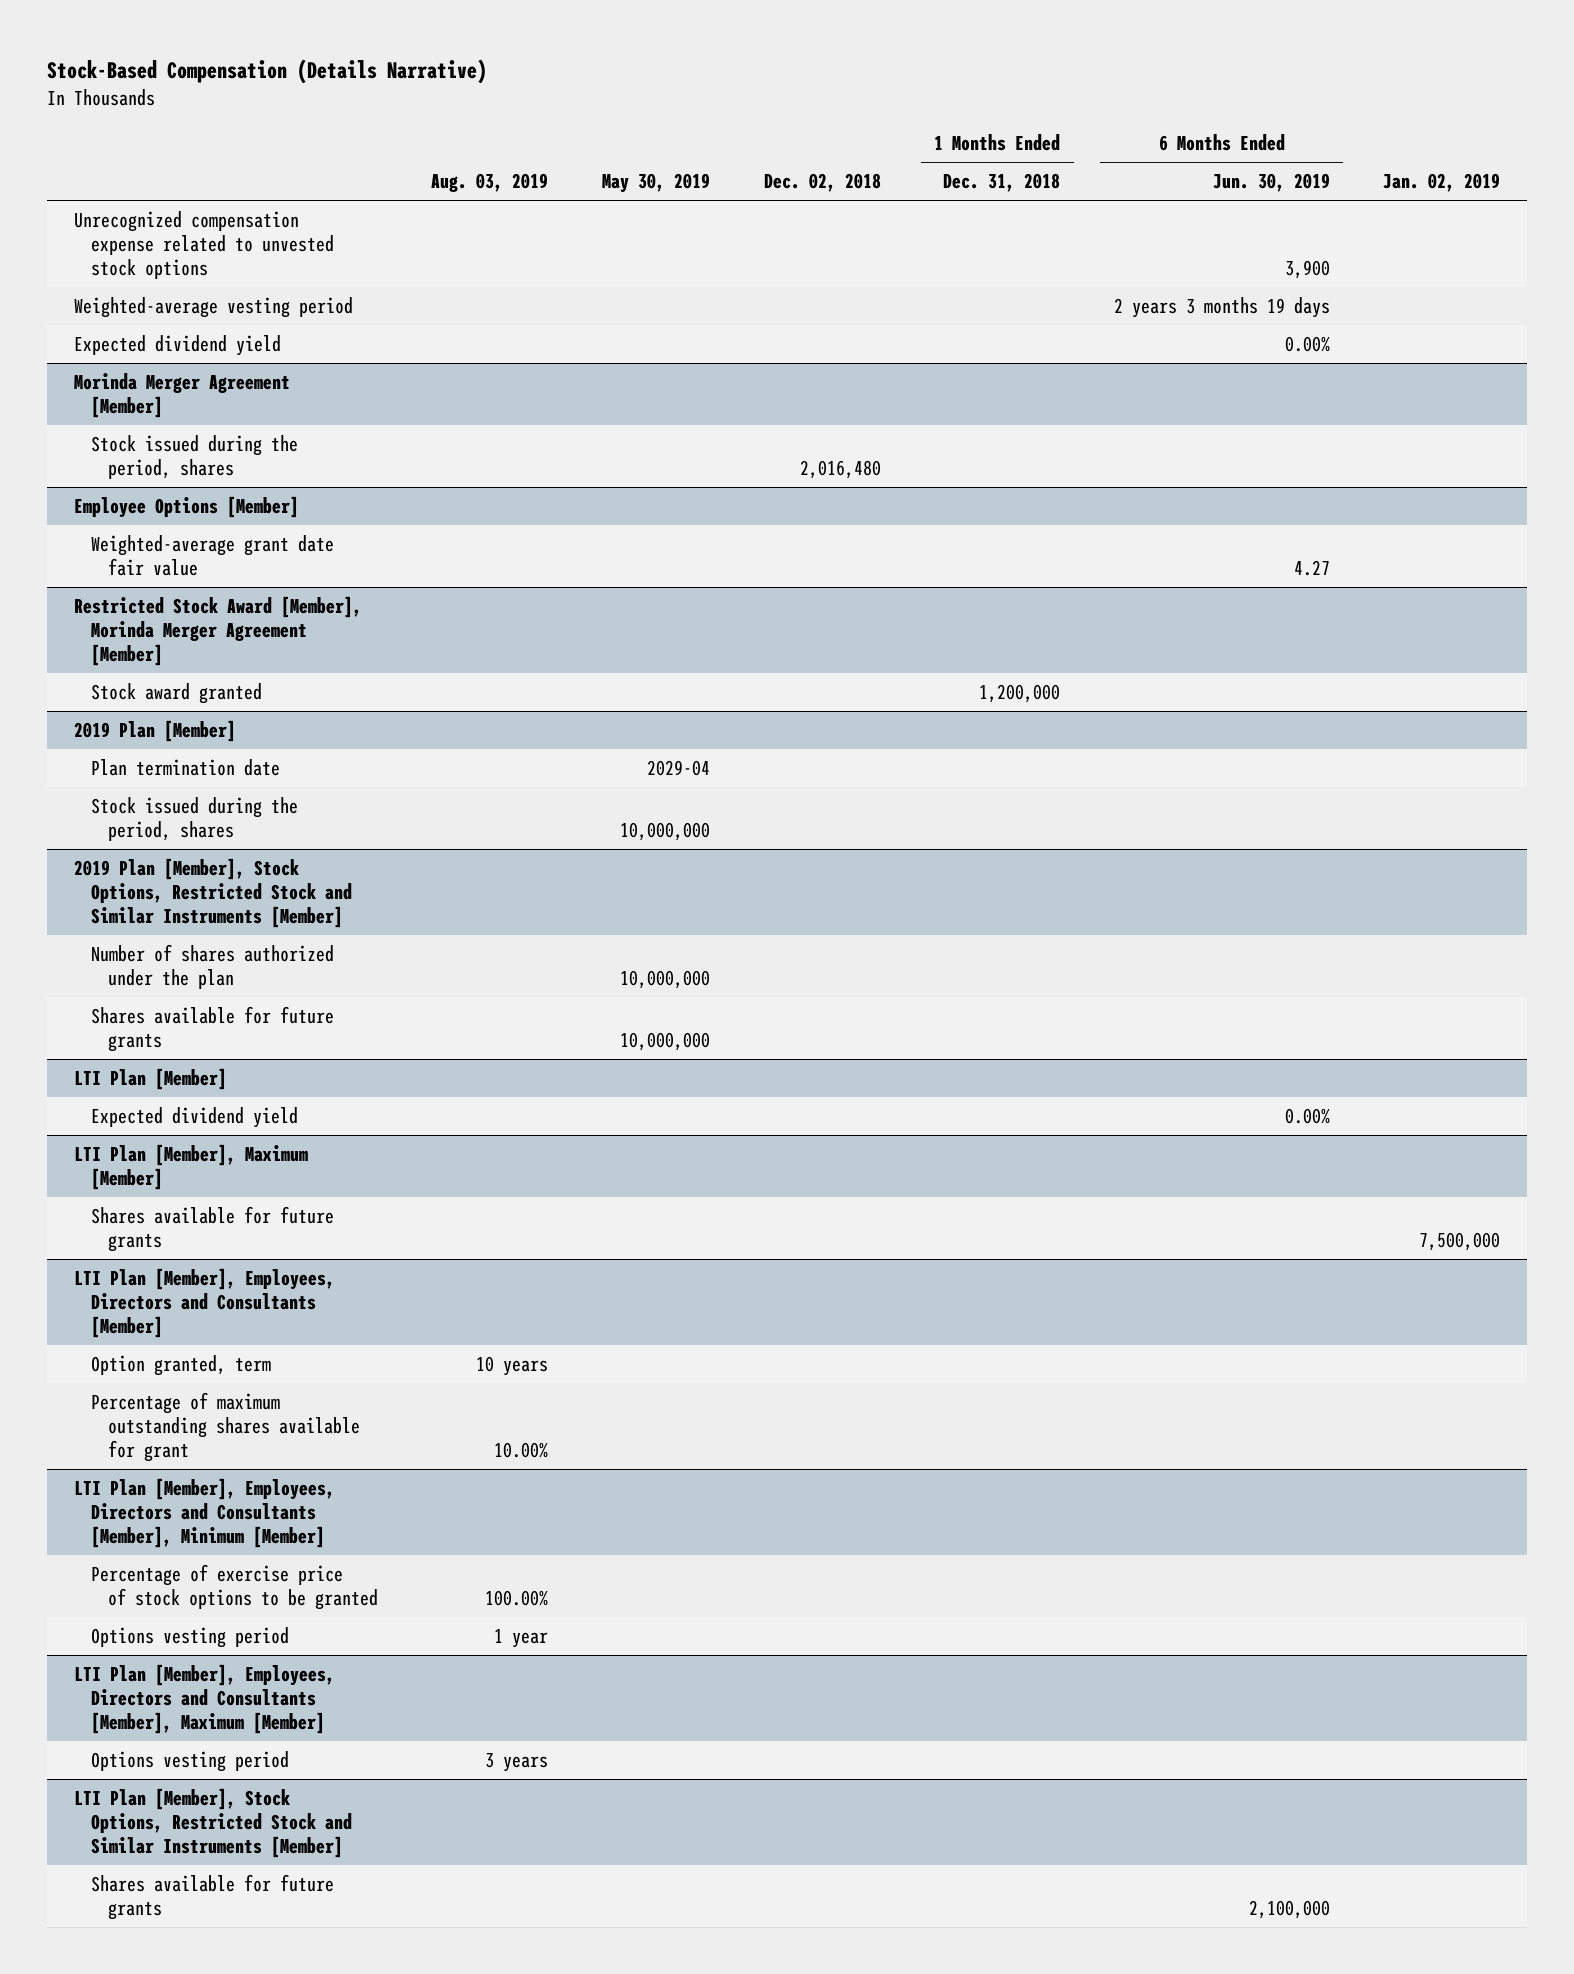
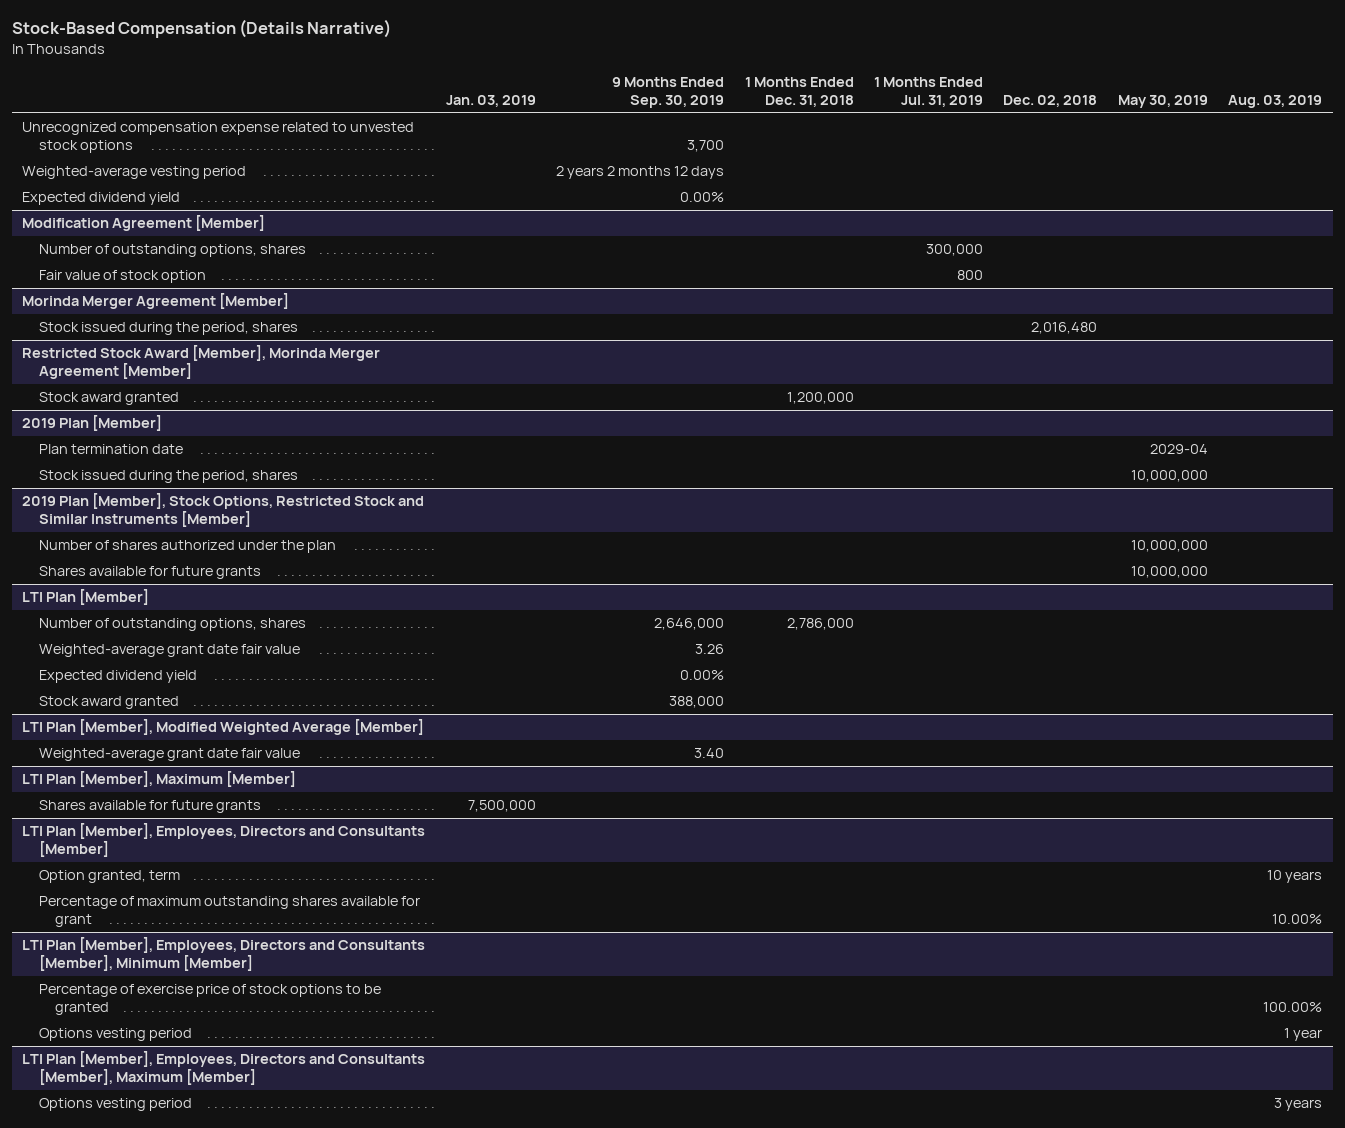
- | Aug. 03, 2019 | May 30, 2019 | Dec. 02, 2018 | 1 Months Ended Dec. 31, 2018 | 6 Months Ended Jun. 30, 2019 | Jan. 02, 2019
+ | Jan. 03, 2019 | 9 Months Ended Sep. 30, 2019 | 1 Months Ended Dec. 31, 2018 | 1 Months Ended Jul. 31, 2019 | Dec. 02, 2018 | May 30, 2019 | Aug. 03, 2019
+ Modification Agreement [Member]
+ Number of outstanding options, shares | | | | 300,000 | | |
+ Fair value of stock option | | | | 800 | | |
- Employee Options [Member]
- Weighted-average grant date fair value | | | | | 4.27 |
@ LTI Plan [Member]
+ Number of outstanding options, shares | | 2,646,000 | 2,786,000 | | | |
+ Weighted-average grant date fair value | | 3.26 | | | | |
+ Stock award granted | | 388,000 | | | | |
+ LTI Plan [Member], Modified Weighted Average [Member]
+ Weighted-average grant date fair value | | 3.40 | | | | |
- LTI Plan [Member], Stock Options, Restricted Stock and Similar Instruments [Member]
- Shares available for future grants | | | | | 2,100,000 |

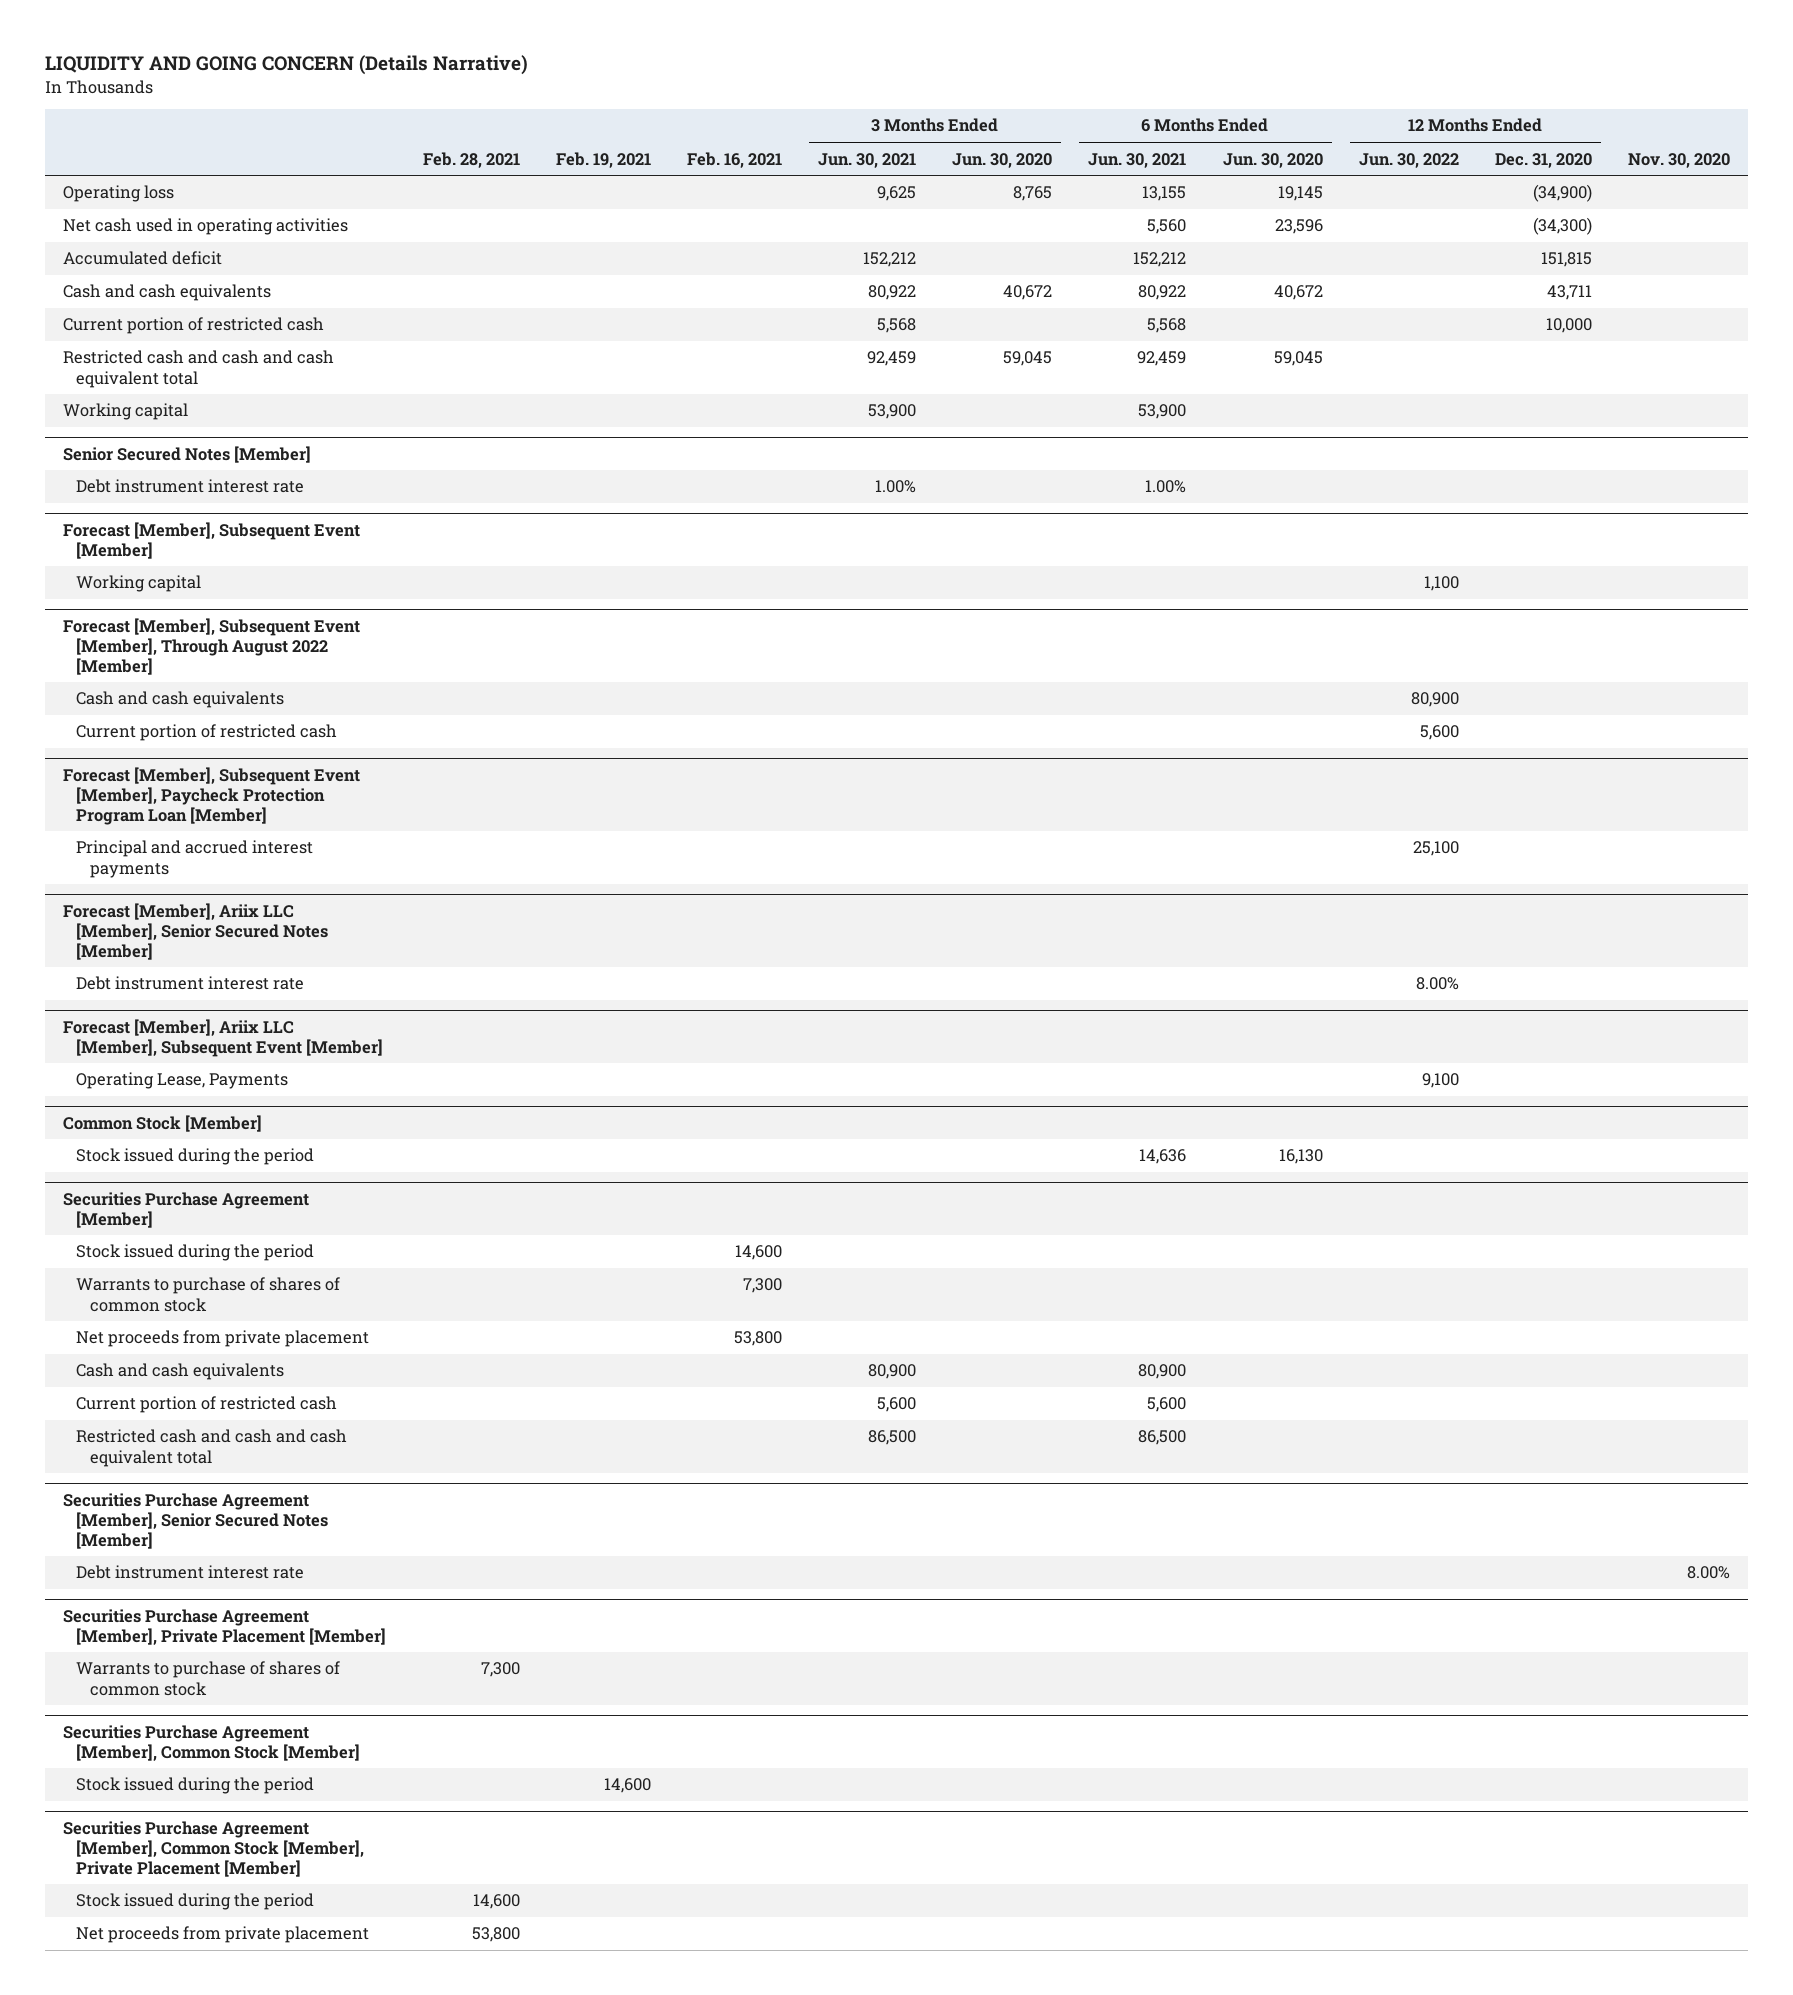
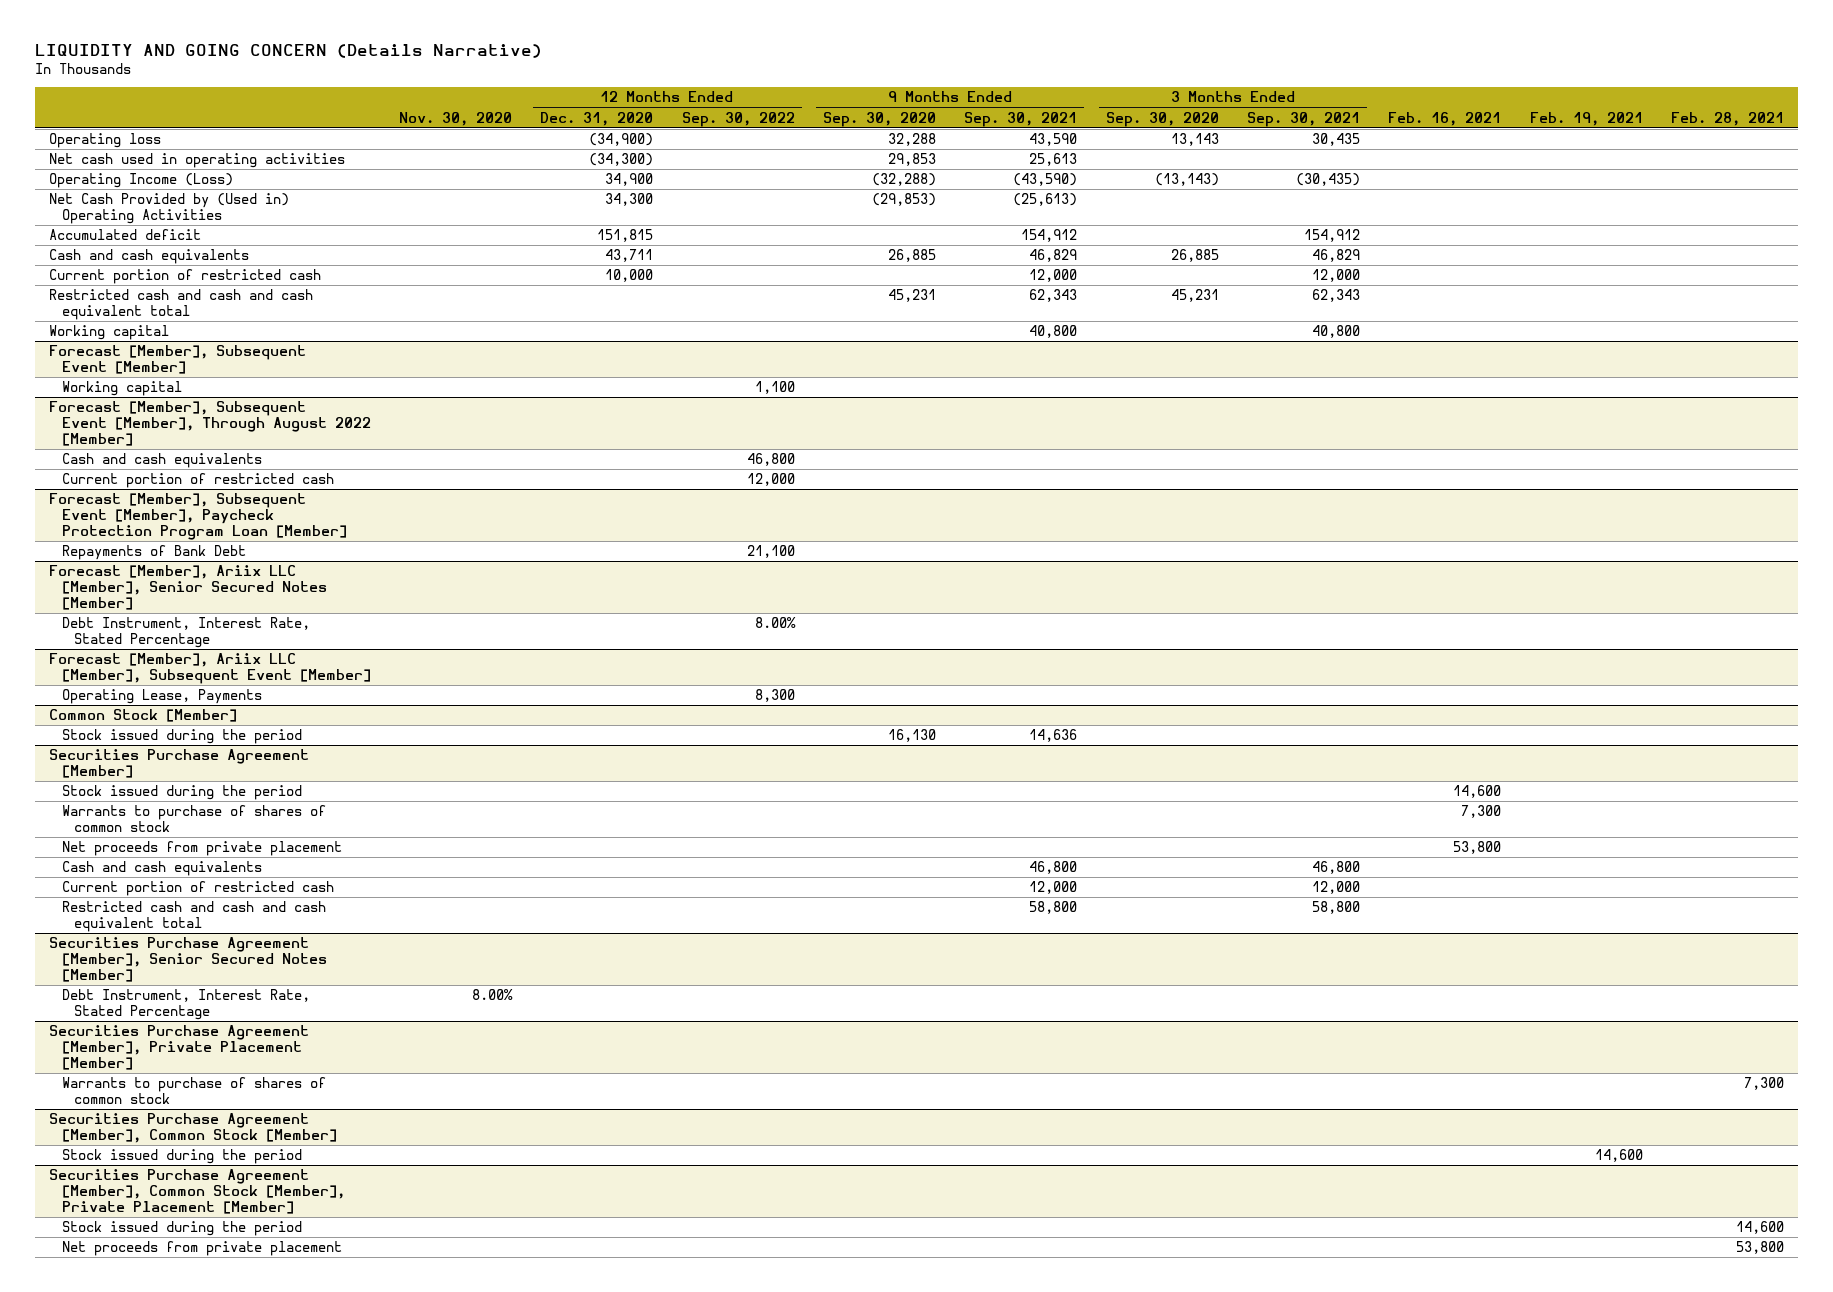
- | Feb. 28, 2021 | Feb. 19, 2021 | Feb. 16, 2021 | 3 Months Ended Jun. 30, 2021 | 3 Months Ended Jun. 30, 2020 | 6 Months Ended Jun. 30, 2021 | 6 Months Ended Jun. 30, 2020 | 12 Months Ended Jun. 30, 2022 | 12 Months Ended Dec. 31, 2020 | Nov. 30, 2020
+ | Nov. 30, 2020 | 12 Months Ended Dec. 31, 2020 | 12 Months Ended Sep. 30, 2022 | 9 Months Ended Sep. 30, 2020 | 9 Months Ended Sep. 30, 2021 | 3 Months Ended Sep. 30, 2020 | 3 Months Ended Sep. 30, 2021 | Feb. 16, 2021 | Feb. 19, 2021 | Feb. 28, 2021
+ Operating Income (Loss) | | 34,900 | | (32,288) | (43,590) | (13,143) | (30,435) | | |
+ Net Cash Provided by (Used in) Operating Activities | | 34,300 | | (29,853) | (25,613) | | | | |
- Senior Secured Notes [Member]
- Debt instrument interest rate | | | | 1.00% | | 1.00% | | | |
@ Forecast [Member], Subsequent Event [Member], Paycheck Protection Program Loan [Member]
- Principal and accrued interest payments | | | | | | | | 25,100 | |
+ Repayments of Bank Debt | | | 21,100 | | | | | | |
@ Forecast [Member], Ariix LLC [Member], Senior Secured Notes [Member]
- Debt instrument interest rate | | | | | | | | 8.00% | |
+ Debt Instrument, Interest Rate, Stated Percentage | | | 8.00% | | | | | | |
@ Securities Purchase Agreement [Member], Senior Secured Notes [Member]
- Debt instrument interest rate | | | | | | | | | | 8.00%
+ Debt Instrument, Interest Rate, Stated Percentage | 8.00% | | | | | | | | |

